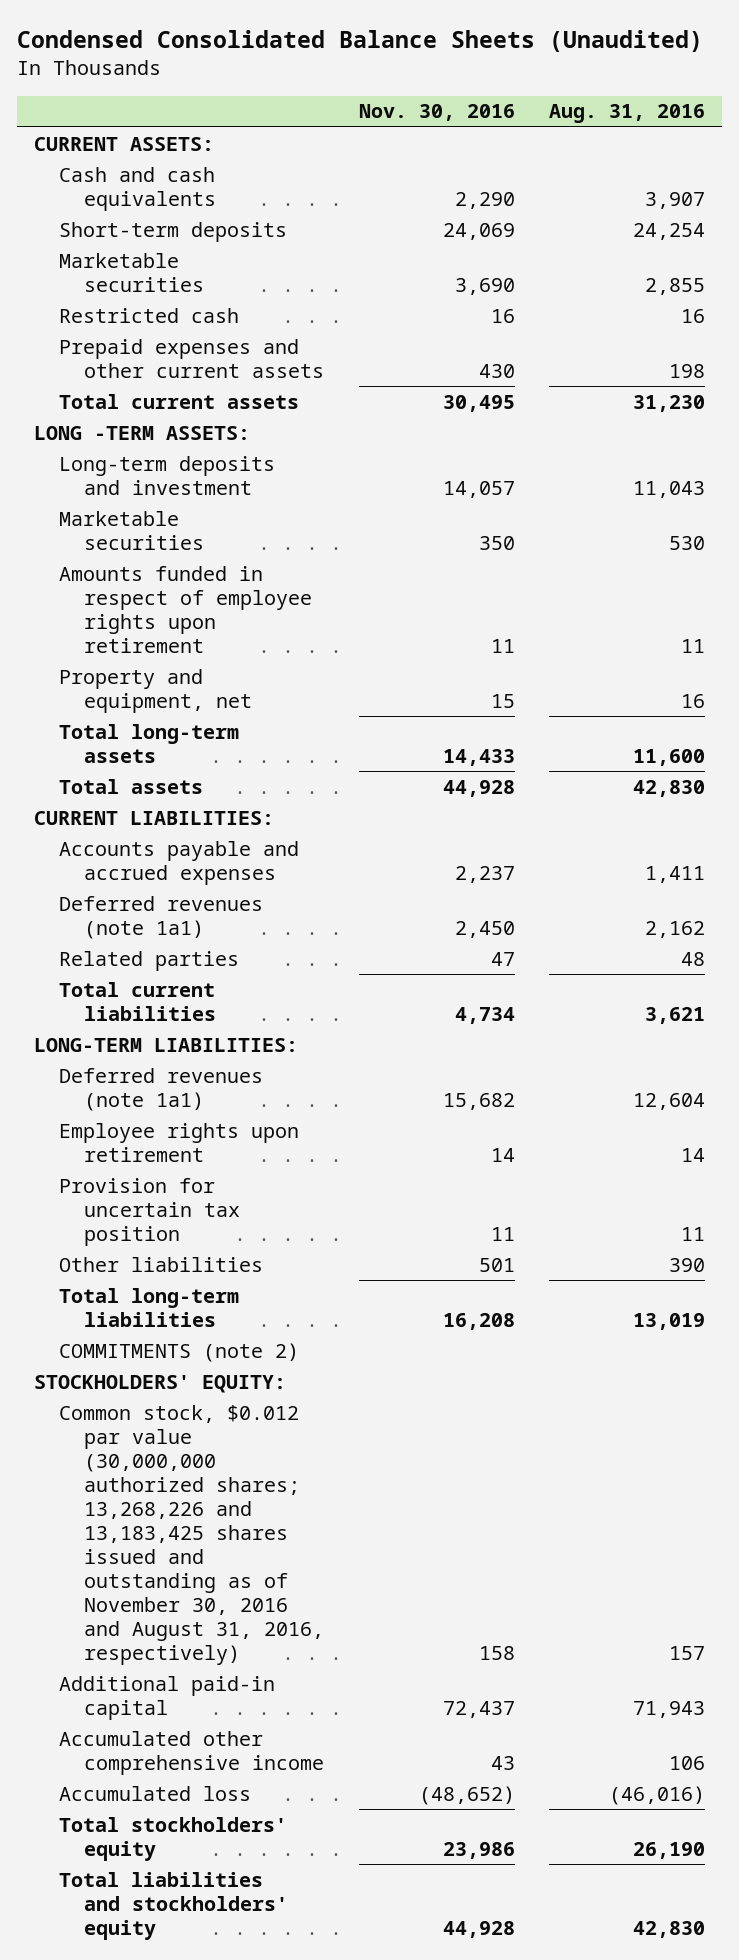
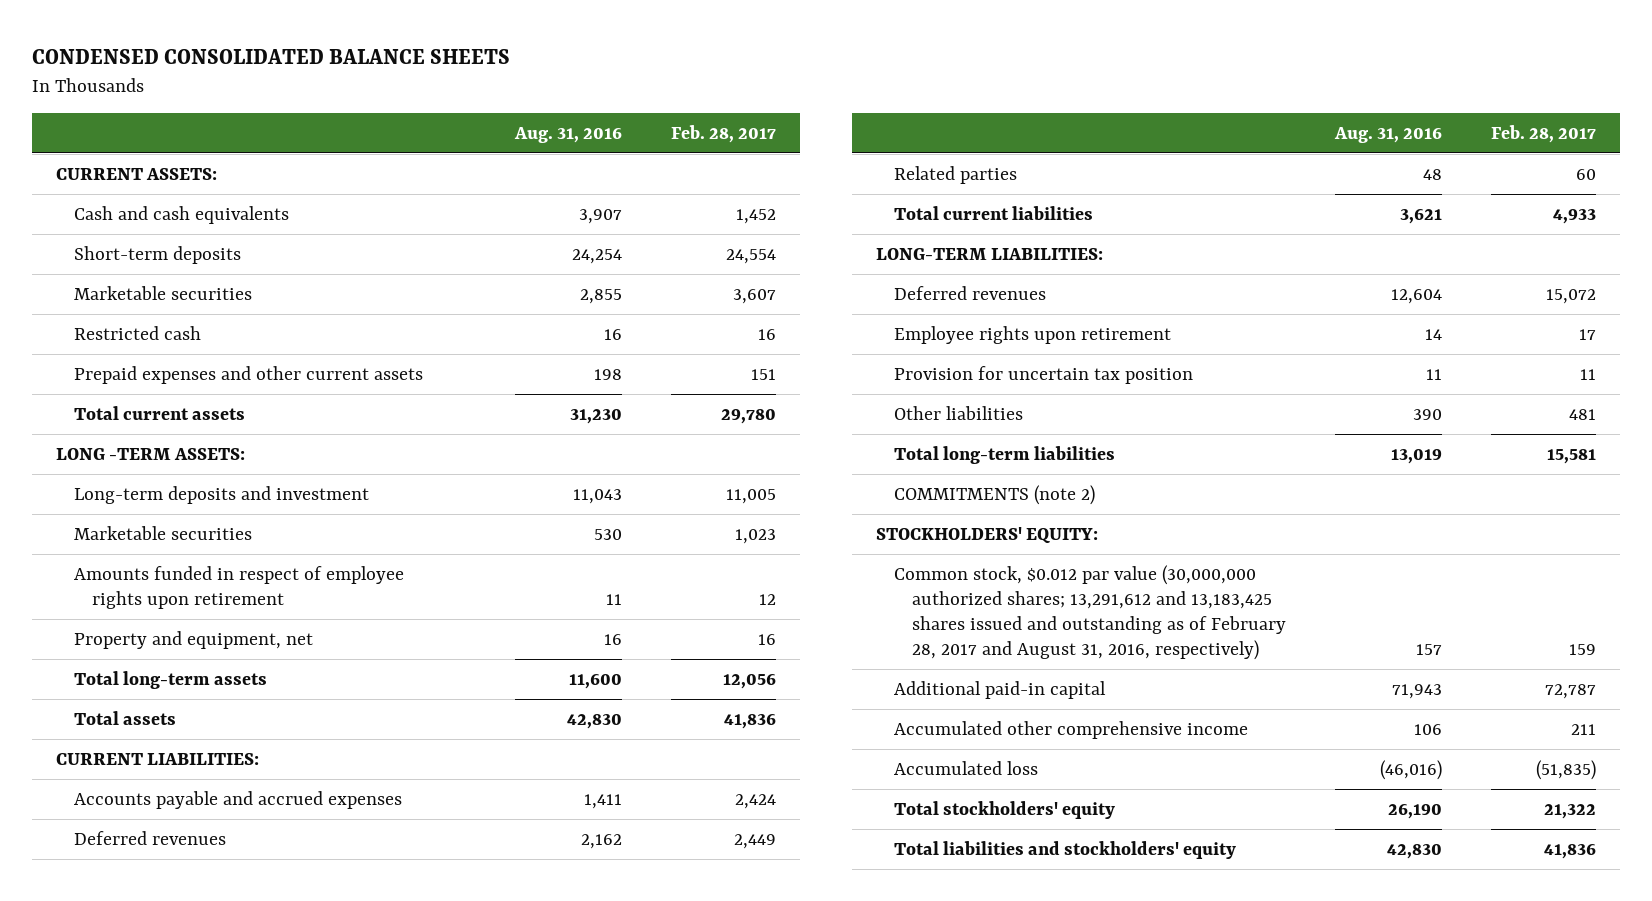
- Condensed Consolidated Balance Sheets (Unaudited)
+ CONDENSED CONSOLIDATED BALANCE SHEETS
- | Nov. 30, 2016 | Aug. 31, 2016
+ | Aug. 31, 2016 | Feb. 28, 2017
- Deferred revenues (note 1a1) | 2,450 | 2,162
+ Deferred revenues | 2,162 | 2,449
- Deferred revenues (note 1a1) | 15,682 | 12,604
+ Deferred revenues | 12,604 | 15,072
- Common stock, $0.012 par value (30,000,000 authorized shares; 13,268,226 and 13,183,425 shares issued and outstanding as of November 30, 2016 and August 31, 2016, respectively) | 158 | 157
+ Common stock, $0.012 par value (30,000,000 authorized shares; 13,291,612 and 13,183,425 shares issued and outstanding as of February 28, 2017 and August 31, 2016, respectively) | 157 | 159

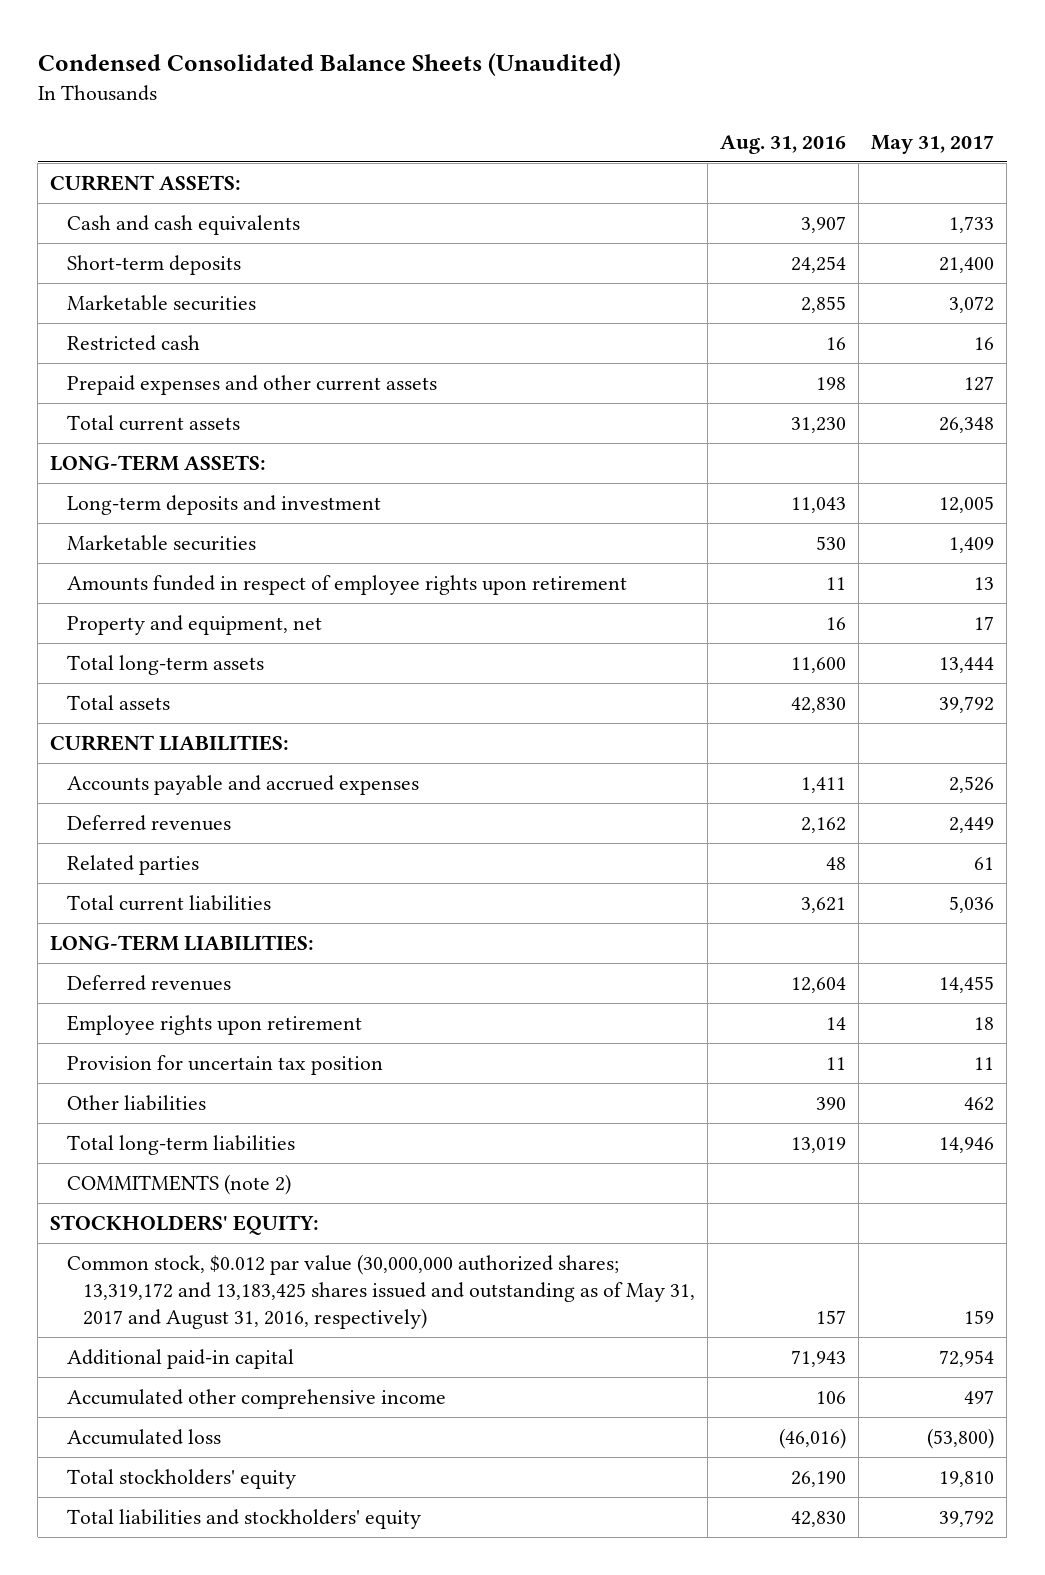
- CONDENSED CONSOLIDATED BALANCE SHEETS
+ Condensed Consolidated Balance Sheets (Unaudited)
- | Aug. 31, 2016 | Feb. 28, 2017
+ | Aug. 31, 2016 | May 31, 2017
- LONG -TERM ASSETS:
+ LONG-TERM ASSETS:
- Common stock, $0.012 par value (30,000,000 authorized shares; 13,291,612 and 13,183,425 shares issued and outstanding as of February 28, 2017 and August 31, 2016, respectively) | 157 | 159
+ Common stock, $0.012 par value (30,000,000 authorized shares; 13,319,172 and 13,183,425 shares issued and outstanding as of May 31, 2017 and August 31, 2016, respectively) | 157 | 159

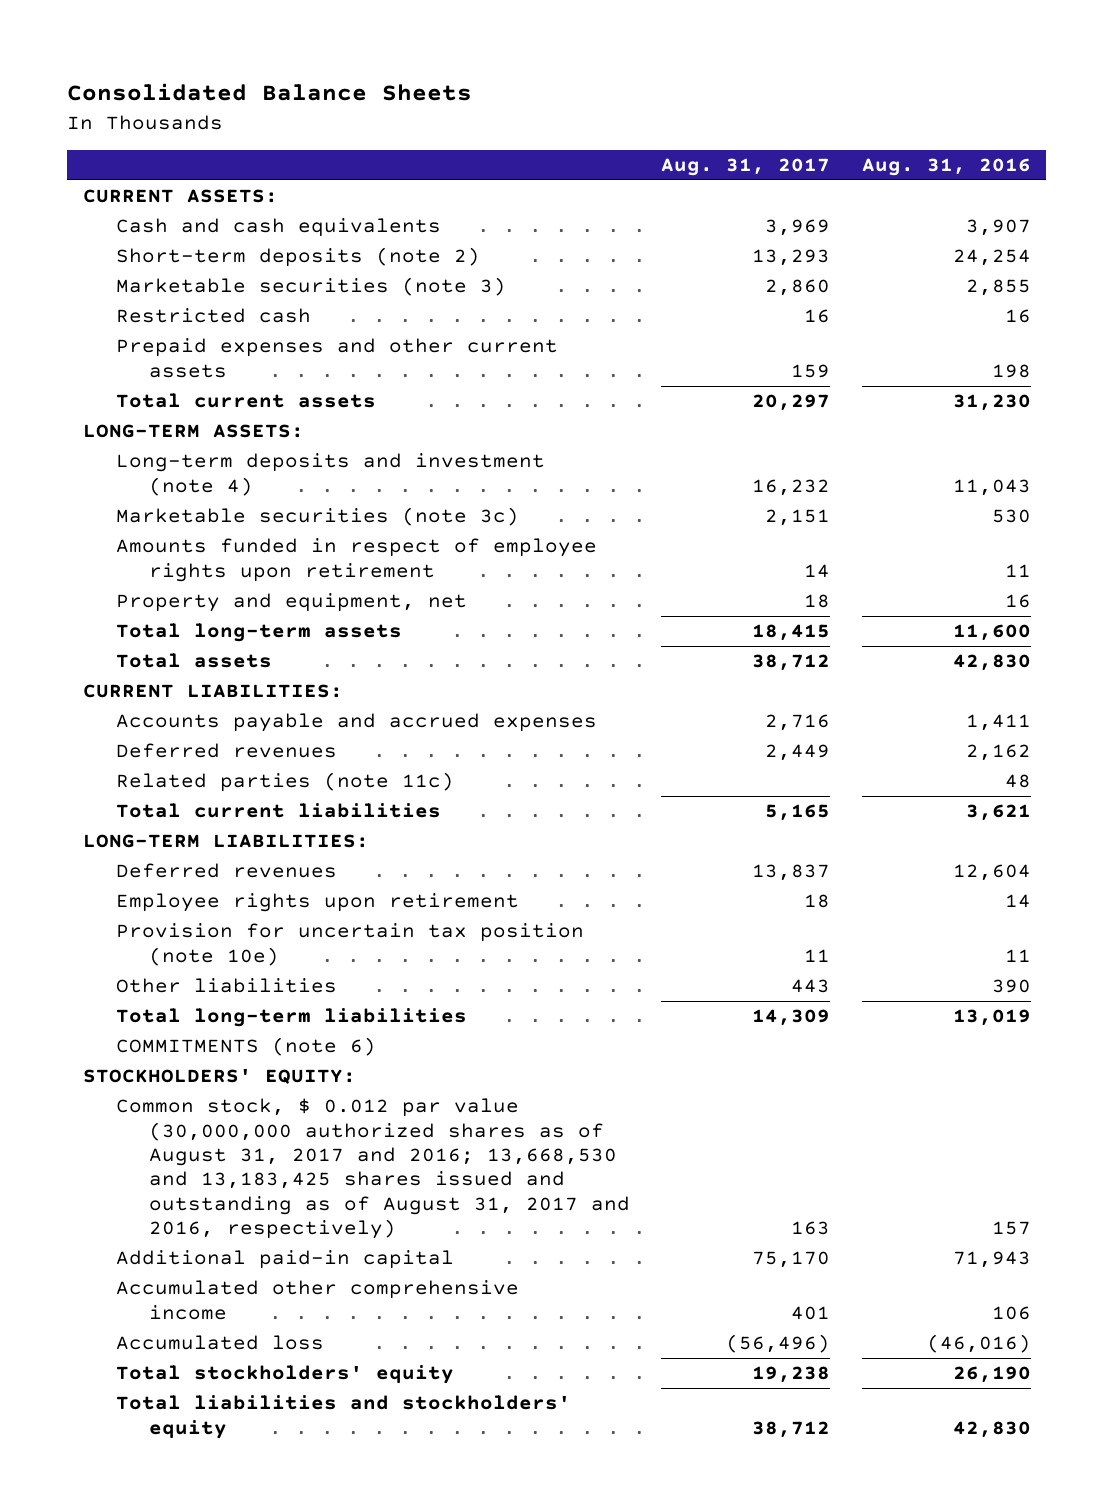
- Condensed Consolidated Balance Sheets (Unaudited)
+ Consolidated Balance Sheets
- | Aug. 31, 2016 | May 31, 2017
+ | Aug. 31, 2017 | Aug. 31, 2016
- Short-term deposits | 24,254 | 21,400
- Marketable securities | 2,855 | 3,072
+ Short-term deposits (note 2) | 13,293 | 24,254
+ Marketable securities (note 3) | 2,860 | 2,855
- Long-term deposits and investment | 11,043 | 12,005
- Marketable securities | 530 | 1,409
+ Long-term deposits and investment (note 4) | 16,232 | 11,043
+ Marketable securities (note 3c) | 2,151 | 530
- Related parties | 48 | 61
+ Related parties (note 11c) | | 48
- Provision for uncertain tax position | 11 | 11
+ Provision for uncertain tax position (note 10e) | 11 | 11
- COMMITMENTS (note 2)
+ COMMITMENTS (note 6)
- Common stock, $0.012 par value (30,000,000 authorized shares; 13,319,172 and 13,183,425 shares issued and outstanding as of May 31, 2017 and August 31, 2016, respectively) | 157 | 159
+ Common stock, $ 0.012 par value (30,000,000 authorized shares as of August 31, 2017 and 2016; 13,668,530 and 13,183,425 shares issued and outstanding as of August 31, 2017 and 2016, respectively) | 163 | 157

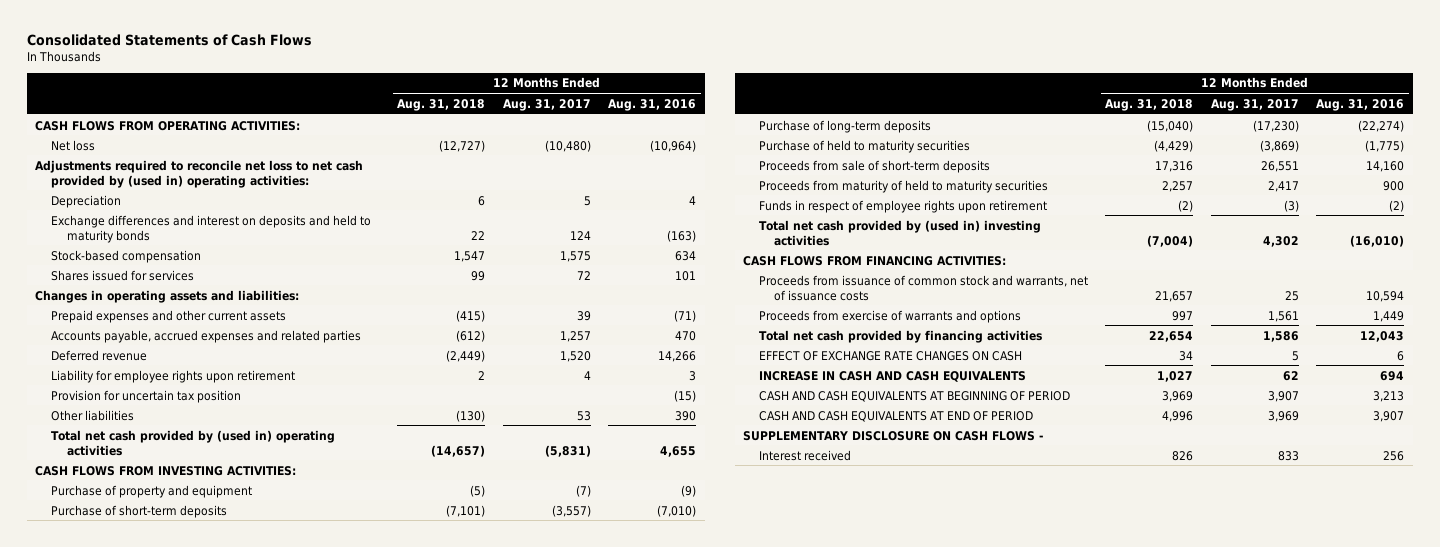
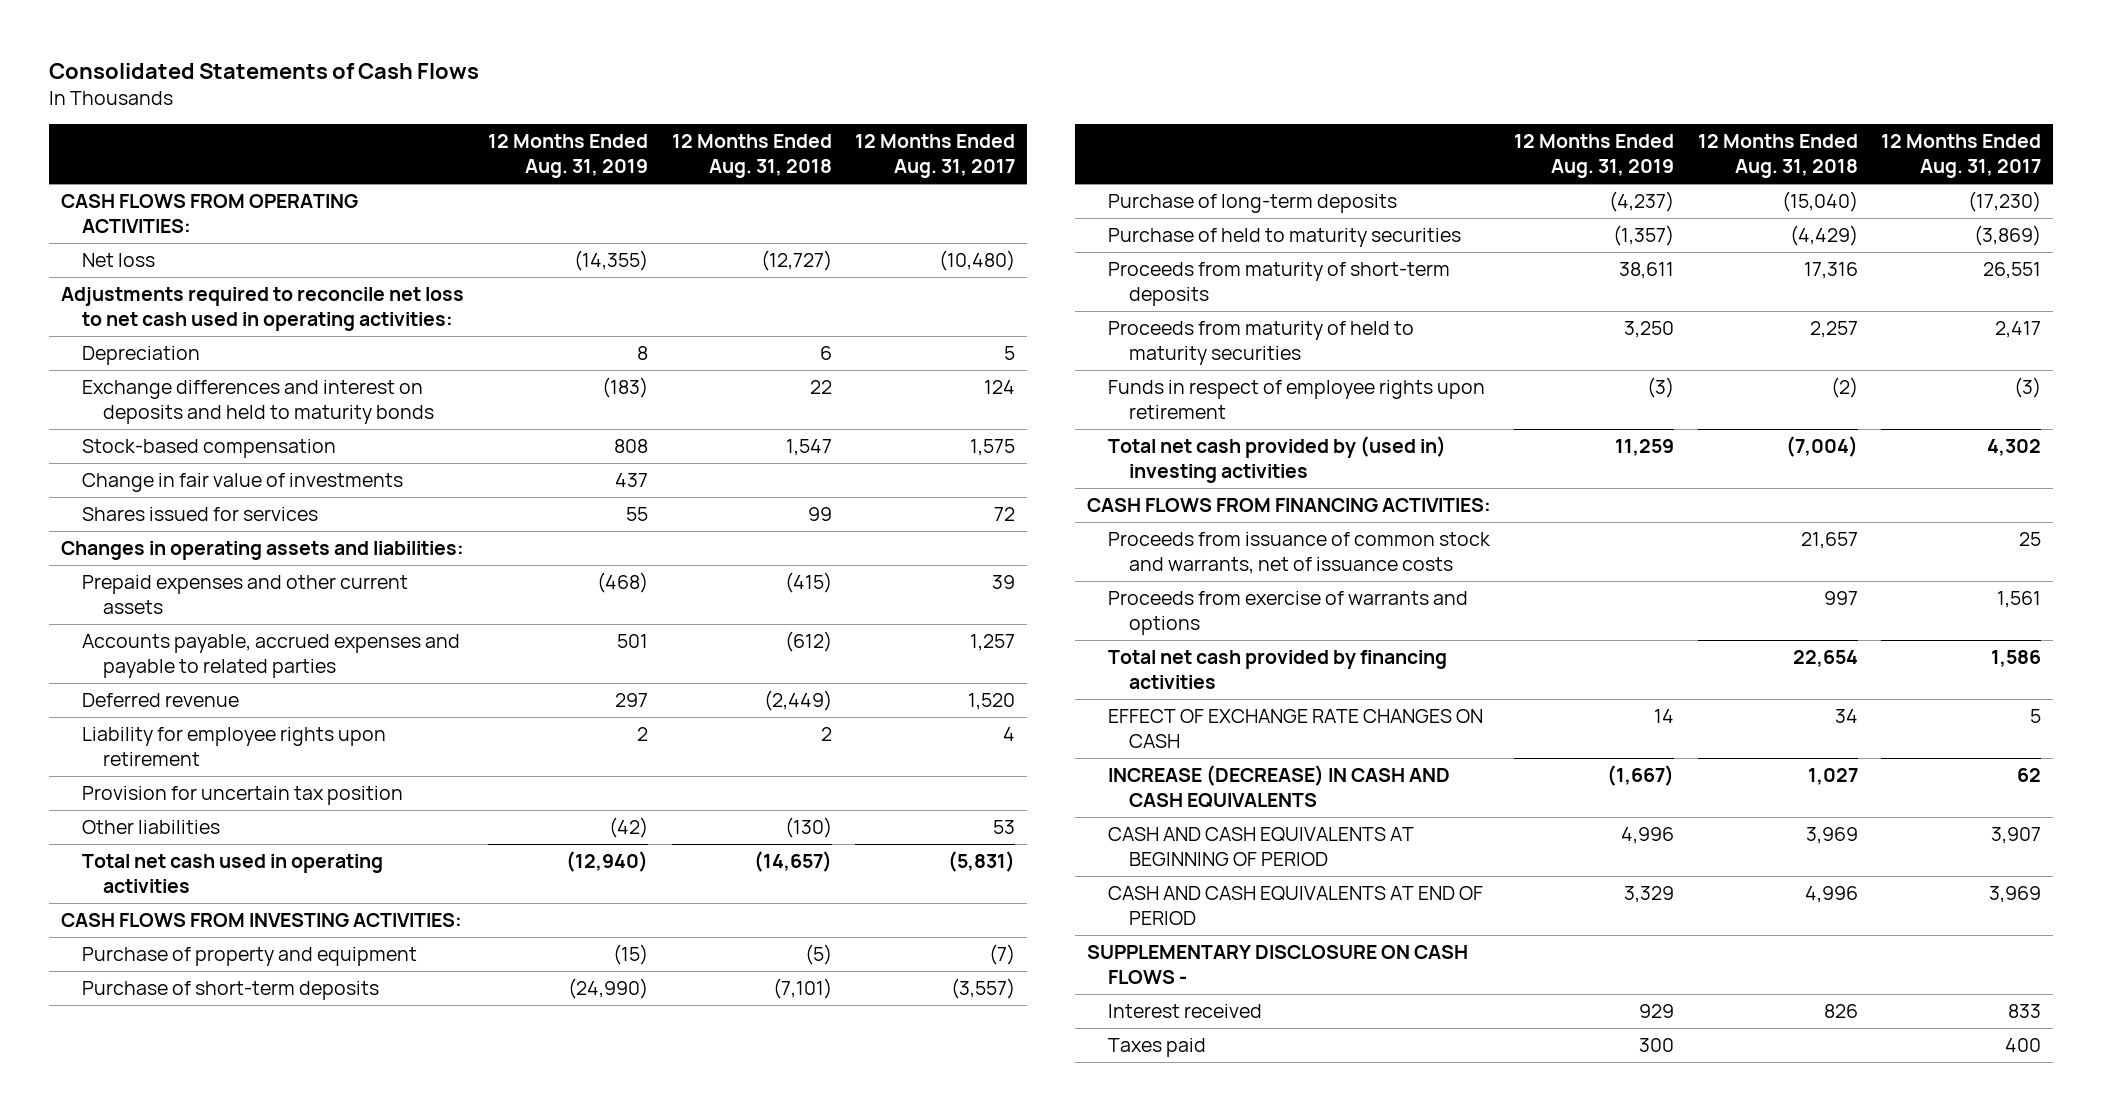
- | 12 Months Ended Aug. 31, 2018 | 12 Months Ended Aug. 31, 2017 | 12 Months Ended Aug. 31, 2016
+ | 12 Months Ended Aug. 31, 2019 | 12 Months Ended Aug. 31, 2018 | 12 Months Ended Aug. 31, 2017
- Adjustments required to reconcile net loss to net cash provided by (used in) operating activities:
+ Adjustments required to reconcile net loss to net cash used in operating activities:
+ Change in fair value of investments | 437 | |
- Accounts payable, accrued expenses and related parties | (612) | 1,257 | 470
+ Accounts payable, accrued expenses and payable to related parties | 501 | (612) | 1,257
- Total net cash provided by (used in) operating activities | (14,657) | (5,831) | 4,655
+ Total net cash used in operating activities | (12,940) | (14,657) | (5,831)
- Proceeds from sale of short-term deposits | 17,316 | 26,551 | 14,160
+ Proceeds from maturity of short-term deposits | 38,611 | 17,316 | 26,551
- INCREASE IN CASH AND CASH EQUIVALENTS | 1,027 | 62 | 694
+ INCREASE (DECREASE) IN CASH AND CASH EQUIVALENTS | (1,667) | 1,027 | 62
+ Taxes paid | 300 | | 400

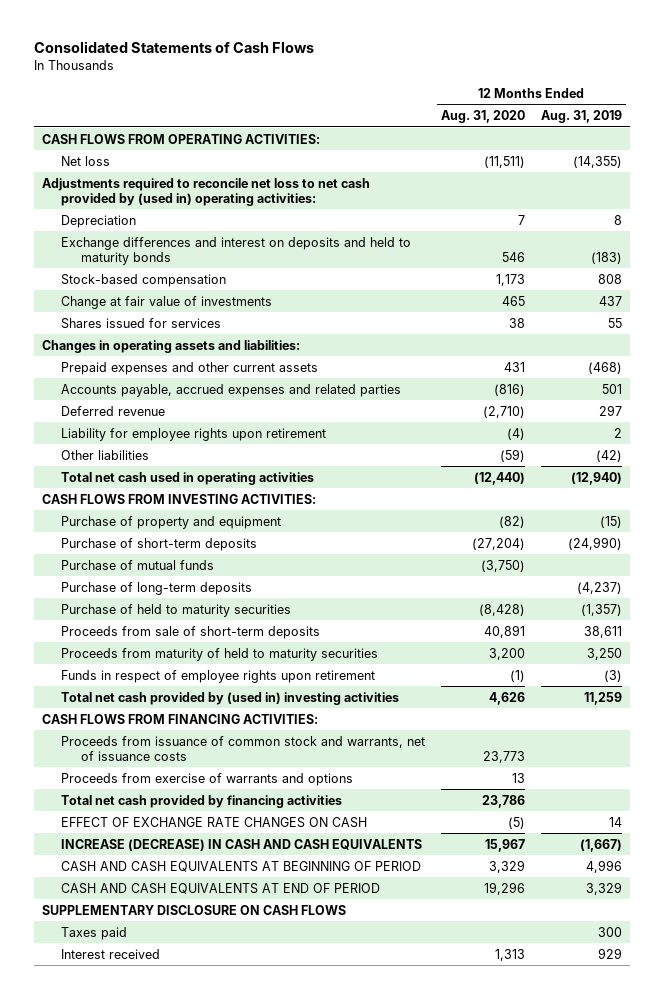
- | 12 Months Ended Aug. 31, 2019 | 12 Months Ended Aug. 31, 2018 | 12 Months Ended Aug. 31, 2017
+ | 12 Months Ended Aug. 31, 2020 | 12 Months Ended Aug. 31, 2019
- Adjustments required to reconcile net loss to net cash used in operating activities:
+ Adjustments required to reconcile net loss to net cash provided by (used in) operating activities:
- Change in fair value of investments | 437 | |
+ Change at fair value of investments | 465 | 437
- Accounts payable, accrued expenses and payable to related parties | 501 | (612) | 1,257
+ Accounts payable, accrued expenses and related parties | (816) | 501
- Provision for uncertain tax position
+ Purchase of mutual funds | (3,750) |
- Proceeds from maturity of short-term deposits | 38,611 | 17,316 | 26,551
+ Proceeds from sale of short-term deposits | 40,891 | 38,611
- SUPPLEMENTARY DISCLOSURE ON CASH FLOWS -
+ SUPPLEMENTARY DISCLOSURE ON CASH FLOWS
moved down: Interest received | 1,313 | 929

